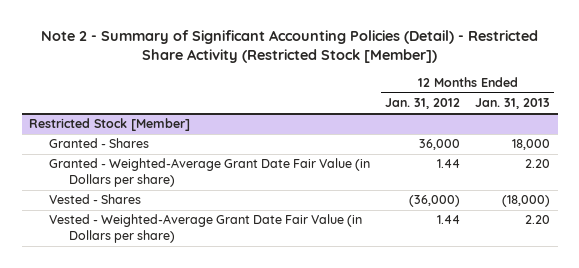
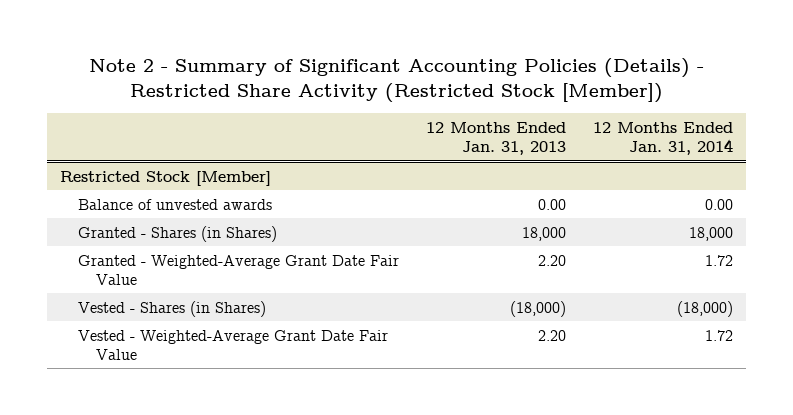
- Note 2 - Summary of Significant Accounting Policies (Detail) - Restricted Share Activity (Restricted Stock [Member])
+ Note 2 - Summary of Significant Accounting Policies (Details) - Restricted Share Activity (Restricted Stock [Member])
- | 12 Months Ended Jan. 31, 2012 | 12 Months Ended Jan. 31, 2013
+ | 12 Months Ended Jan. 31, 2013 | 12 Months Ended Jan. 31, 2014
@ Restricted Stock [Member]
- Granted - Shares | 36,000 | 18,000
- Granted - Weighted-Average Grant Date Fair Value (in Dollars per share) | 1.44 | 2.20
- Vested - Shares | (36,000) | (18,000)
- Vested - Weighted-Average Grant Date Fair Value (in Dollars per share) | 1.44 | 2.20
+ Balance of unvested awards | 0.00 | 0.00
+ Granted - Shares (in Shares) | 18,000 | 18,000
+ Granted - Weighted-Average Grant Date Fair Value | 2.20 | 1.72
+ Vested - Shares (in Shares) | (18,000) | (18,000)
+ Vested - Weighted-Average Grant Date Fair Value | 2.20 | 1.72

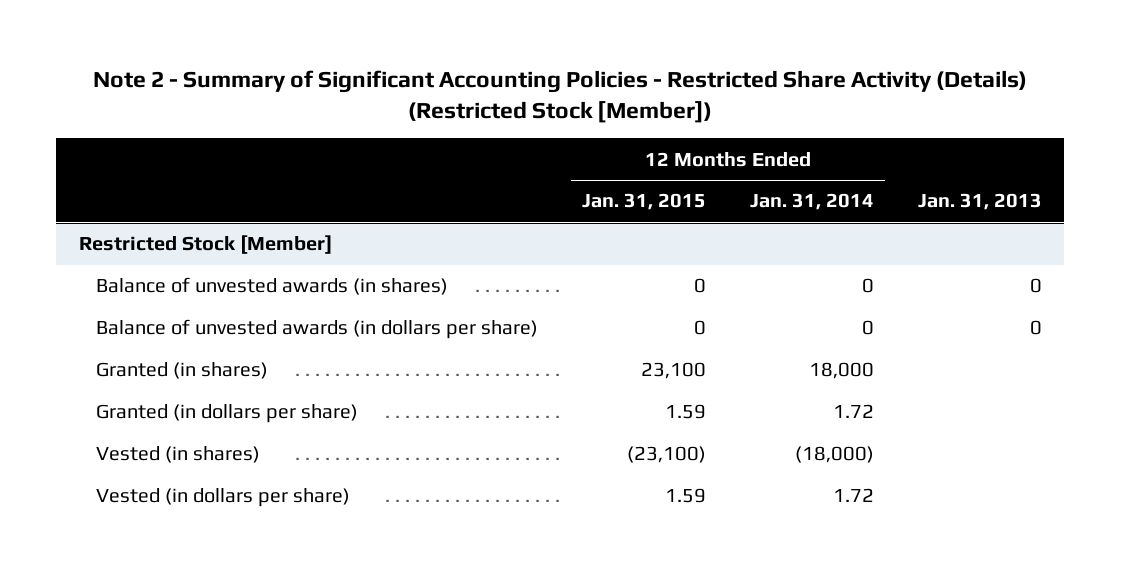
- Note 2 - Summary of Significant Accounting Policies (Details) - Restricted Share Activity (Restricted Stock [Member])
+ Note 2 - Summary of Significant Accounting Policies - Restricted Share Activity (Details) (Restricted Stock [Member])
- | 12 Months Ended Jan. 31, 2013 | 12 Months Ended Jan. 31, 2014
+ | 12 Months Ended Jan. 31, 2015 | 12 Months Ended Jan. 31, 2014 | Jan. 31, 2013
@ Restricted Stock [Member]
- Balance of unvested awards | 0.00 | 0.00
- Granted - Shares (in Shares) | 18,000 | 18,000
- Granted - Weighted-Average Grant Date Fair Value | 2.20 | 1.72
- Vested - Shares (in Shares) | (18,000) | (18,000)
- Vested - Weighted-Average Grant Date Fair Value | 2.20 | 1.72
+ Balance of unvested awards (in shares) | 0 | 0 | 0
+ Balance of unvested awards (in dollars per share) | 0 | 0 | 0
+ Granted (in shares) | 23,100 | 18,000 |
+ Granted (in dollars per share) | 1.59 | 1.72 |
+ Vested (in shares) | (23,100) | (18,000) |
+ Vested (in dollars per share) | 1.59 | 1.72 |

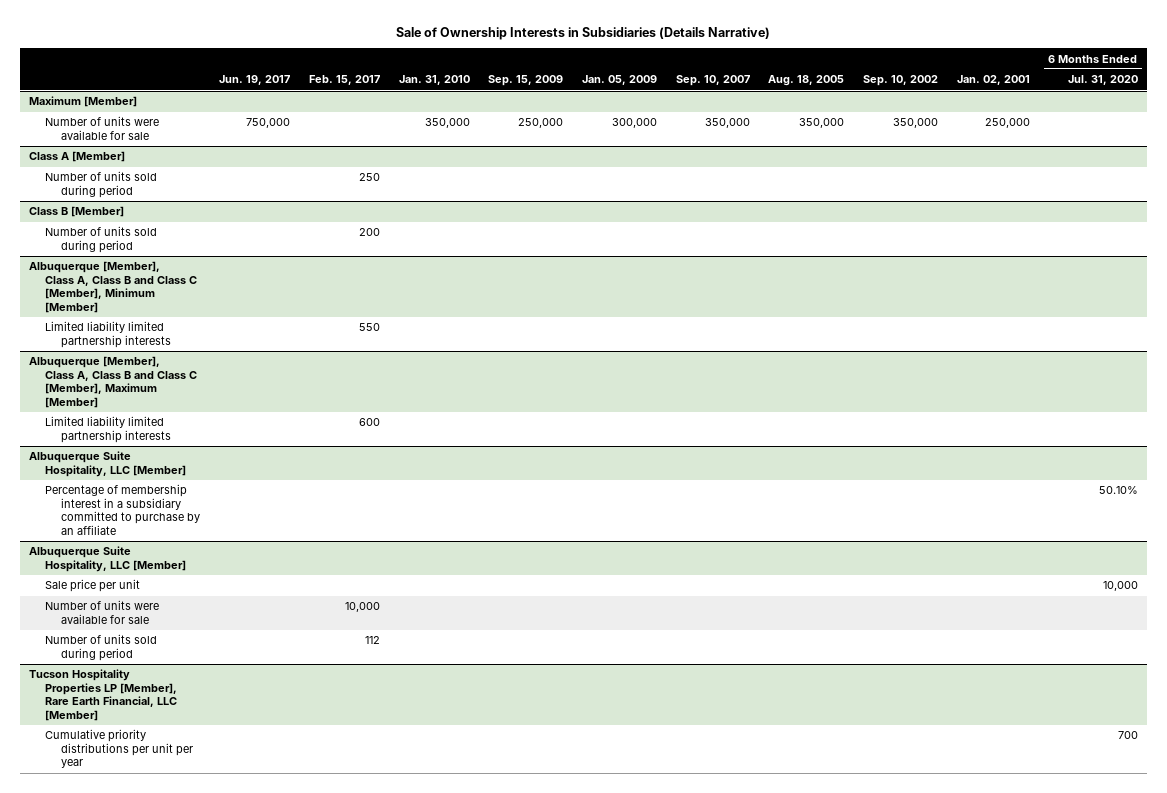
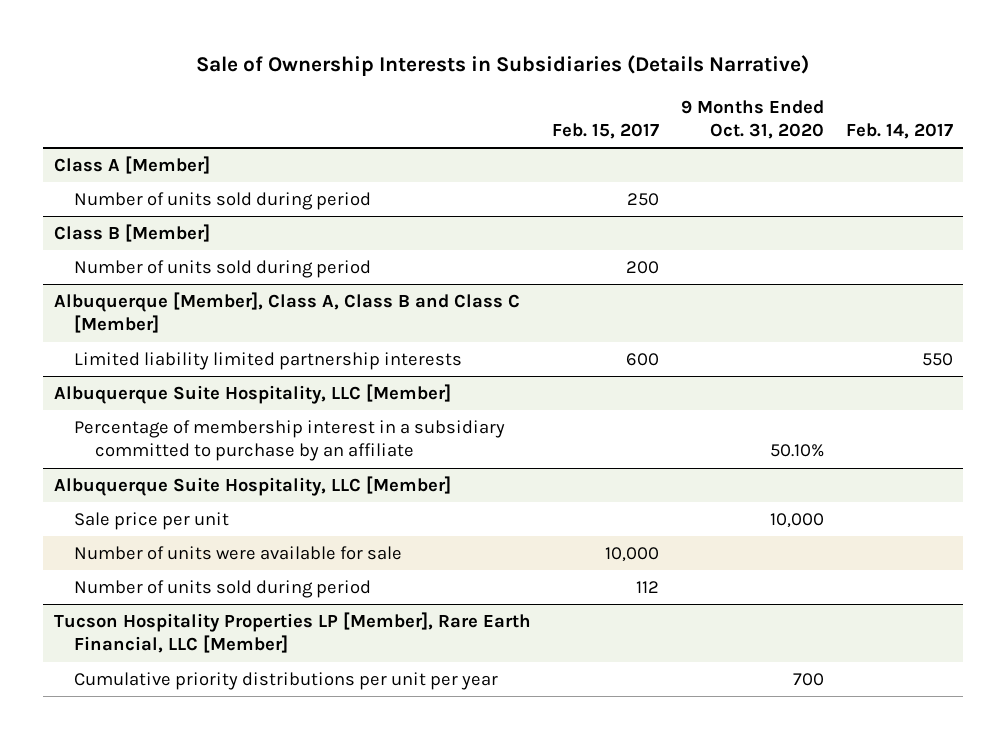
- | Jun. 19, 2017 | Feb. 15, 2017 | Jan. 31, 2010 | Sep. 15, 2009 | Jan. 05, 2009 | Sep. 10, 2007 | Aug. 18, 2005 | Sep. 10, 2002 | Jan. 02, 2001 | 6 Months Ended Jul. 31, 2020
+ | Feb. 15, 2017 | 9 Months Ended Oct. 31, 2020 | Feb. 14, 2017
- Maximum [Member]
- Number of units were available for sale | 750,000 | | 350,000 | 250,000 | 300,000 | 350,000 | 350,000 | 350,000 | 250,000 |
- Albuquerque [Member], Class A, Class B and Class C [Member], Minimum [Member]
- Limited liability limited partnership interests | | 550 | | | | | | | |
- Albuquerque [Member], Class A, Class B and Class C [Member], Maximum [Member]
+ Albuquerque [Member], Class A, Class B and Class C [Member]

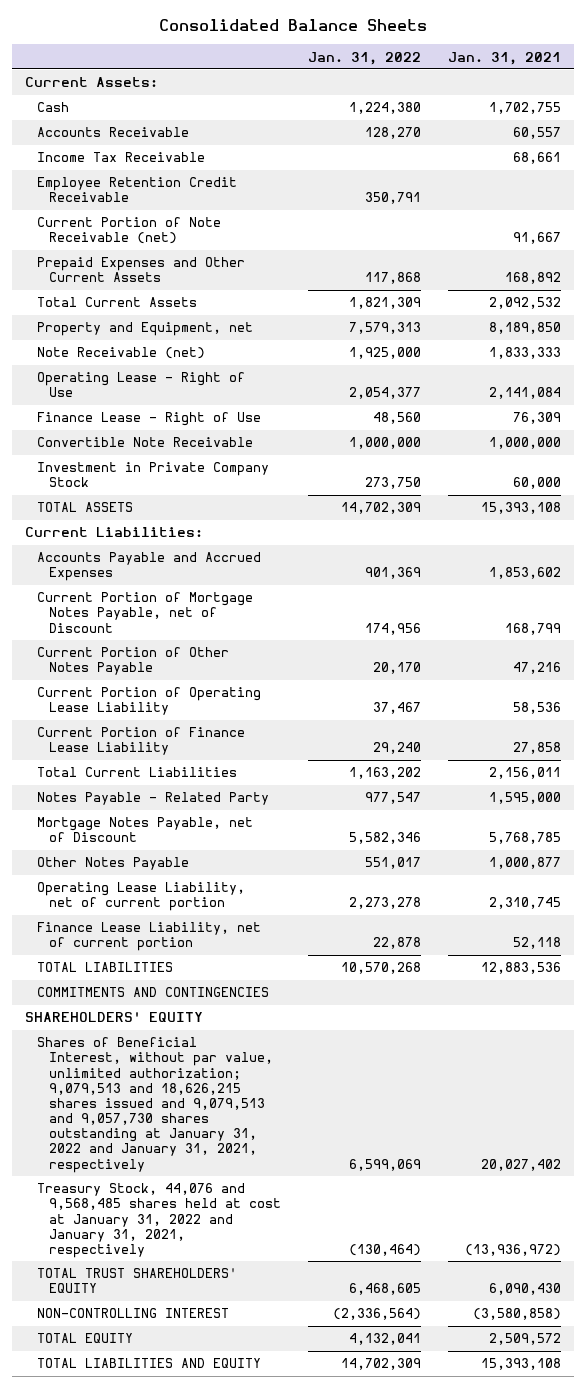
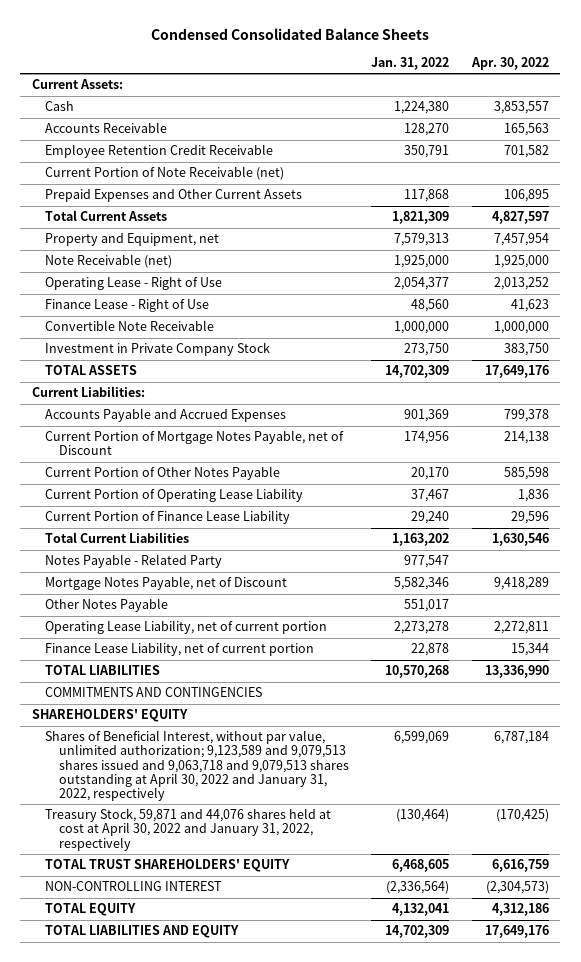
- Consolidated Balance Sheets
+ Condensed Consolidated Balance Sheets
- | Jan. 31, 2022 | Jan. 31, 2021
+ | Jan. 31, 2022 | Apr. 30, 2022
- Income Tax Receivable | | 68,661
- Shares of Beneficial Interest, without par value, unlimited authorization; 9,079,513 and 18,626,215 shares issued and 9,079,513 and 9,057,730 shares outstanding at January 31, 2022 and January 31, 2021, respectively | 6,599,069 | 20,027,402
- Treasury Stock, 44,076 and 9,568,485 shares held at cost at January 31, 2022 and January 31, 2021, respectively | (130,464) | (13,936,972)
+ Shares of Beneficial Interest, without par value, unlimited authorization; 9,123,589 and 9,079,513 shares issued and 9,063,718 and 9,079,513 shares outstanding at April 30, 2022 and January 31, 2022, respectively | 6,599,069 | 6,787,184
+ Treasury Stock, 59,871 and 44,076 shares held at cost at April 30, 2022 and January 31, 2022, respectively | (130,464) | (170,425)

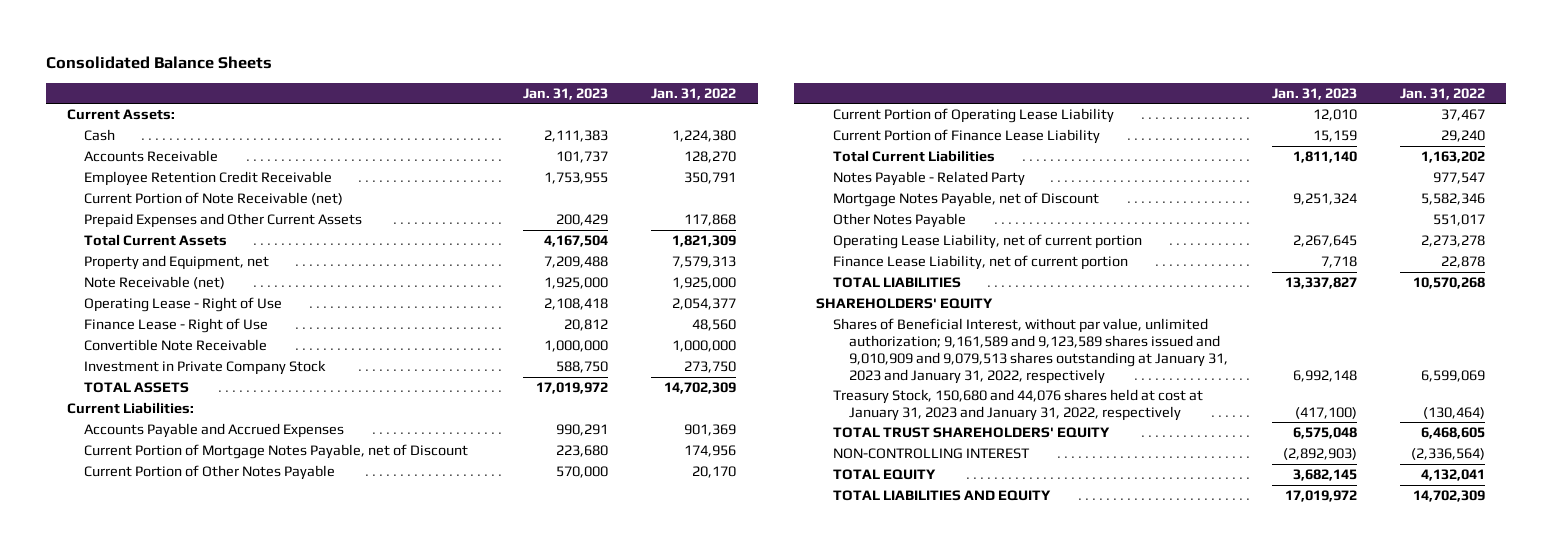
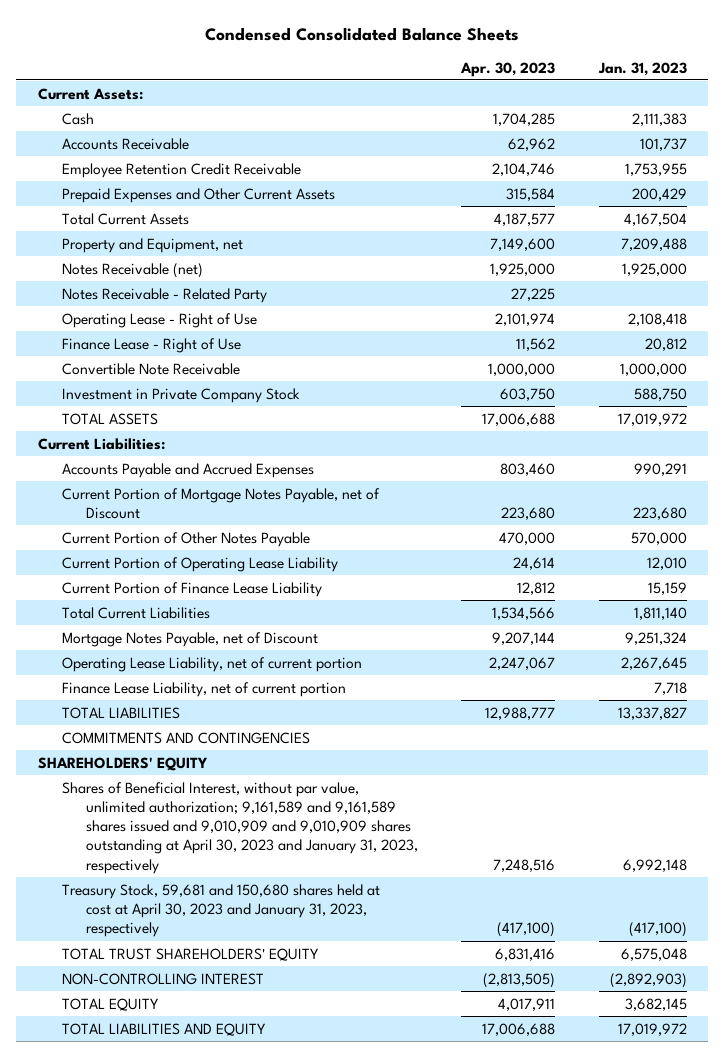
- Consolidated Balance Sheets
+ Condensed Consolidated Balance Sheets
- | Jan. 31, 2023 | Jan. 31, 2022
+ | Apr. 30, 2023 | Jan. 31, 2023
- Current Portion of Note Receivable (net)
- Note Receivable (net) | 1,925,000 | 1,925,000
+ Notes Receivable (net) | 1,925,000 | 1,925,000
+ Notes Receivable - Related Party | 27,225 |
- Notes Payable - Related Party | | 977,547
- Other Notes Payable | | 551,017
+ COMMITMENTS AND CONTINGENCIES
- Shares of Beneficial Interest, without par value, unlimited authorization; 9,161,589 and 9,123,589 shares issued and 9,010,909 and 9,079,513 shares outstanding at January 31, 2023 and January 31, 2022, respectively | 6,992,148 | 6,599,069
- Treasury Stock, 150,680 and 44,076 shares held at cost at January 31, 2023 and January 31, 2022, respectively | (417,100) | (130,464)
+ Shares of Beneficial Interest, without par value, unlimited authorization; 9,161,589 and 9,161,589 shares issued and 9,010,909 and 9,010,909 shares outstanding at April 30, 2023 and January 31, 2023, respectively | 7,248,516 | 6,992,148
+ Treasury Stock, 59,681 and 150,680 shares held at cost at April 30, 2023 and January 31, 2023, respectively | (417,100) | (417,100)

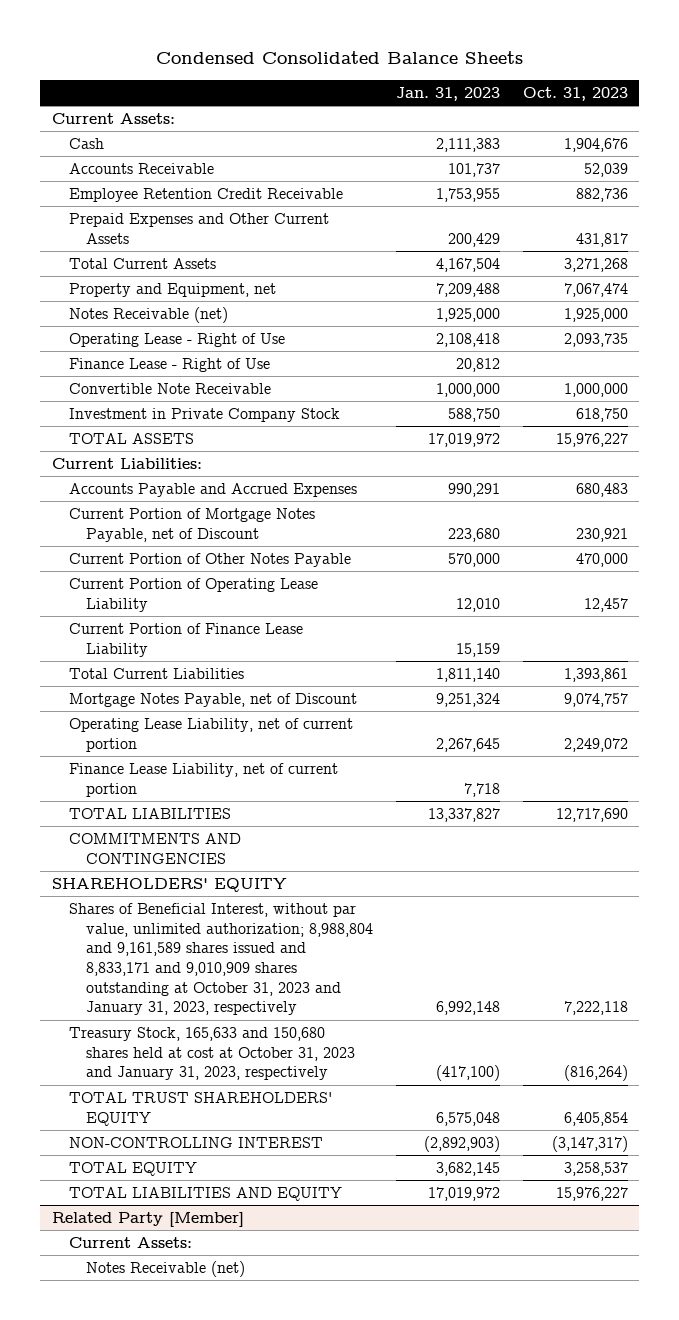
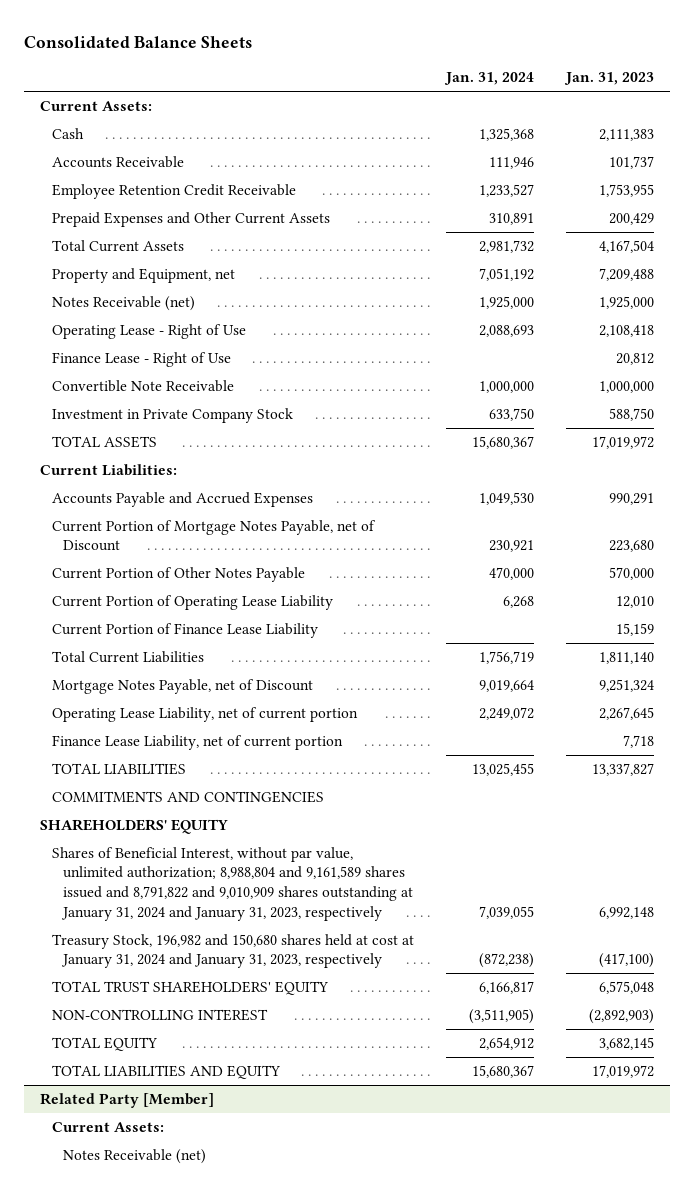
- Condensed Consolidated Balance Sheets
+ Consolidated Balance Sheets
- | Jan. 31, 2023 | Oct. 31, 2023
+ | Jan. 31, 2024 | Jan. 31, 2023
- Shares of Beneficial Interest, without par value, unlimited authorization; 8,988,804 and 9,161,589 shares issued and 8,833,171 and 9,010,909 shares outstanding at October 31, 2023 and January 31, 2023, respectively | 6,992,148 | 7,222,118
- Treasury Stock, 165,633 and 150,680 shares held at cost at October 31, 2023 and January 31, 2023, respectively | (417,100) | (816,264)
+ Shares of Beneficial Interest, without par value, unlimited authorization; 8,988,804 and 9,161,589 shares issued and 8,791,822 and 9,010,909 shares outstanding at January 31, 2024 and January 31, 2023, respectively | 7,039,055 | 6,992,148
+ Treasury Stock, 196,982 and 150,680 shares held at cost at January 31, 2024 and January 31, 2023, respectively | (872,238) | (417,100)

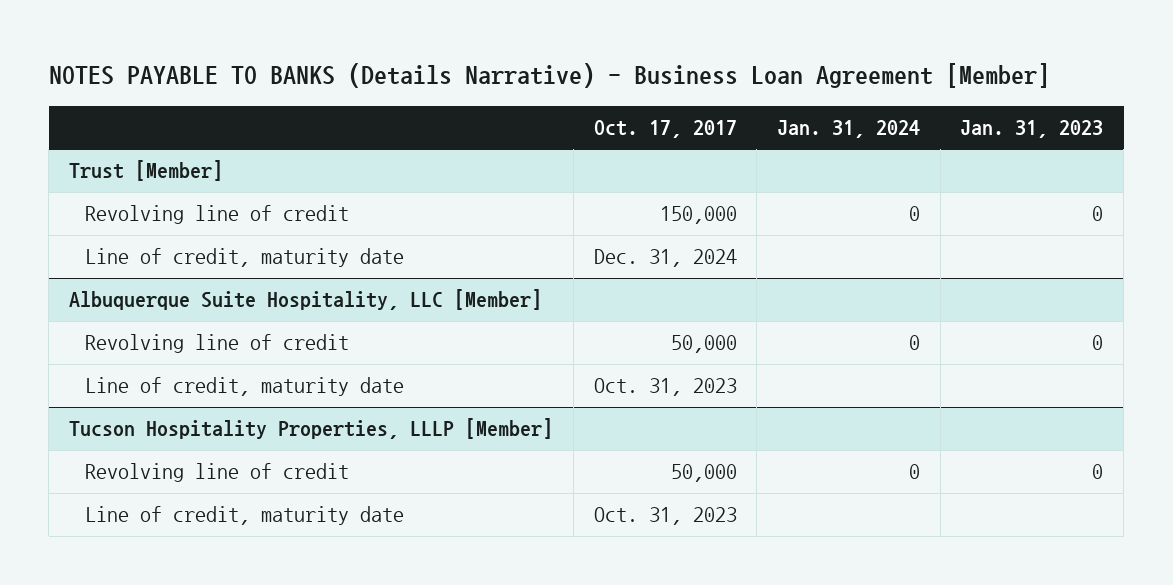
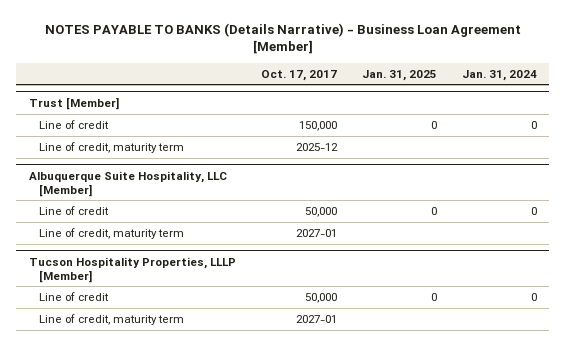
- | Oct. 17, 2017 | Jan. 31, 2024 | Jan. 31, 2023
+ | Oct. 17, 2017 | Jan. 31, 2025 | Jan. 31, 2024
@ Trust [Member]
- Revolving line of credit | 150,000 | 0 | 0
- Line of credit, maturity date | Dec. 31, 2024 | |
+ Line of credit | 150,000 | 0 | 0
+ Line of credit, maturity term | 2025-12 | |
@ Albuquerque Suite Hospitality, LLC [Member]
- Revolving line of credit | 50,000 | 0 | 0
- Line of credit, maturity date | Oct. 31, 2023 | |
+ Line of credit | 50,000 | 0 | 0
+ Line of credit, maturity term | 2027-01 | |
@ Tucson Hospitality Properties, LLLP [Member]
- Revolving line of credit | 50,000 | 0 | 0
- Line of credit, maturity date | Oct. 31, 2023 | |
+ Line of credit | 50,000 | 0 | 0
+ Line of credit, maturity term | 2027-01 | |

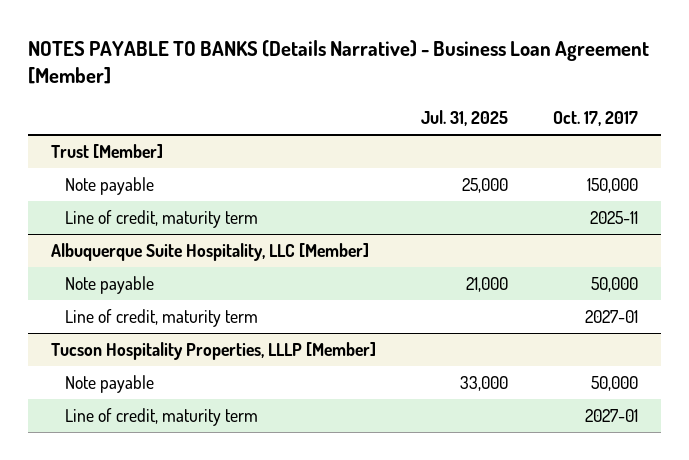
- | Oct. 17, 2017 | Jan. 31, 2025 | Jan. 31, 2024
+ | Jul. 31, 2025 | Oct. 17, 2017
@ Trust [Member]
- Line of credit | 150,000 | 0 | 0
- Line of credit, maturity term | 2025-12 | |
+ Note payable | 25,000 | 150,000
+ Line of credit, maturity term | | 2025-11
@ Albuquerque Suite Hospitality, LLC [Member]
- Line of credit | 50,000 | 0 | 0
+ Note payable | 21,000 | 50,000
@ Tucson Hospitality Properties, LLLP [Member]
- Line of credit | 50,000 | 0 | 0
+ Note payable | 33,000 | 50,000

